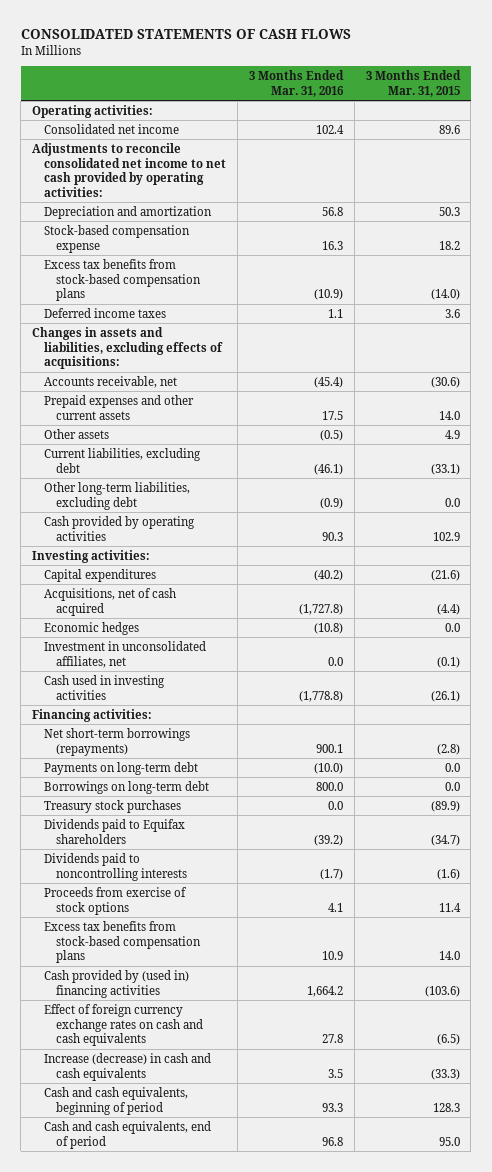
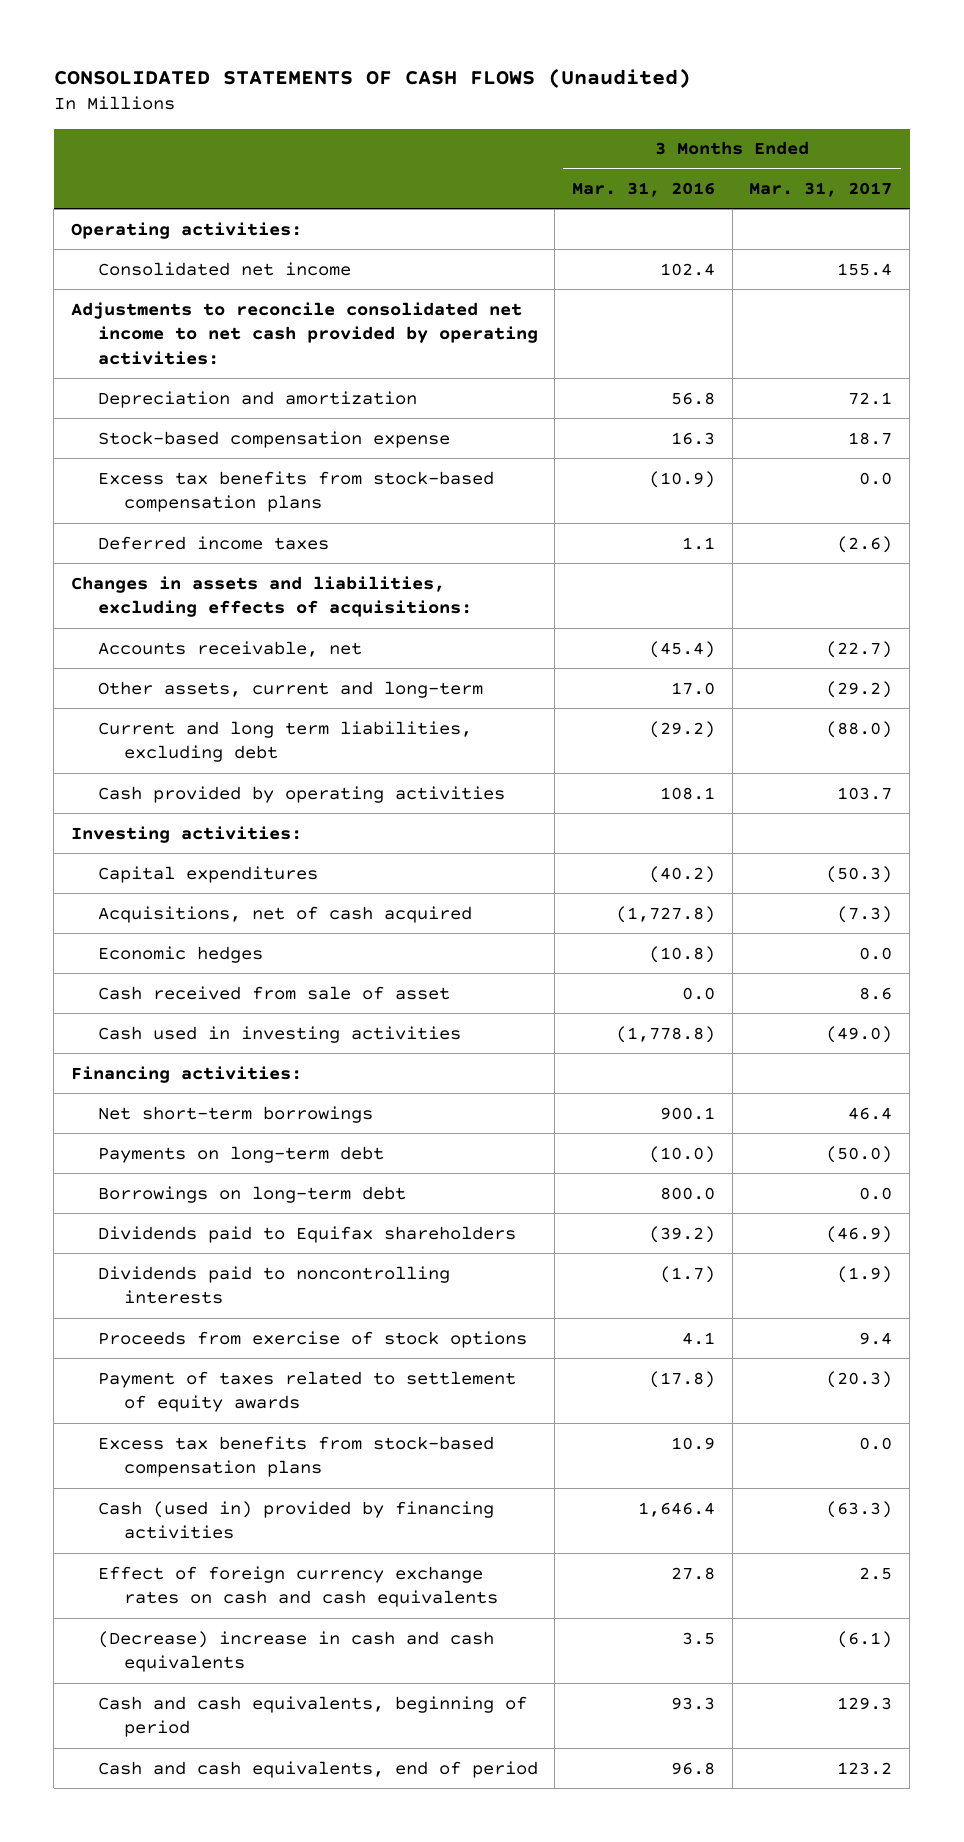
- CONSOLIDATED STATEMENTS OF CASH FLOWS
+ CONSOLIDATED STATEMENTS OF CASH FLOWS (Unaudited)
- | 3 Months Ended Mar. 31, 2016 | 3 Months Ended Mar. 31, 2015
+ | 3 Months Ended Mar. 31, 2016 | 3 Months Ended Mar. 31, 2017
- Prepaid expenses and other current assets | 17.5 | 14.0
- Other assets | (0.5) | 4.9
- Current liabilities, excluding debt | (46.1) | (33.1)
- Other long-term liabilities, excluding debt | (0.9) | 0.0
- Cash provided by operating activities | 90.3 | 102.9
+ Other assets, current and long-term | 17.0 | (29.2)
+ Current and long term liabilities, excluding debt | (29.2) | (88.0)
+ Cash provided by operating activities | 108.1 | 103.7
- Investment in unconsolidated affiliates, net | 0.0 | (0.1)
+ Cash received from sale of asset | 0.0 | 8.6
- Net short-term borrowings (repayments) | 900.1 | (2.8)
+ Net short-term borrowings | 900.1 | 46.4
- Treasury stock purchases | 0.0 | (89.9)
+ Payment of taxes related to settlement of equity awards | (17.8) | (20.3)
- Cash provided by (used in) financing activities | 1,664.2 | (103.6)
+ Cash (used in) provided by financing activities | 1,646.4 | (63.3)
- Increase (decrease) in cash and cash equivalents | 3.5 | (33.3)
+ (Decrease) increase in cash and cash equivalents | 3.5 | (6.1)

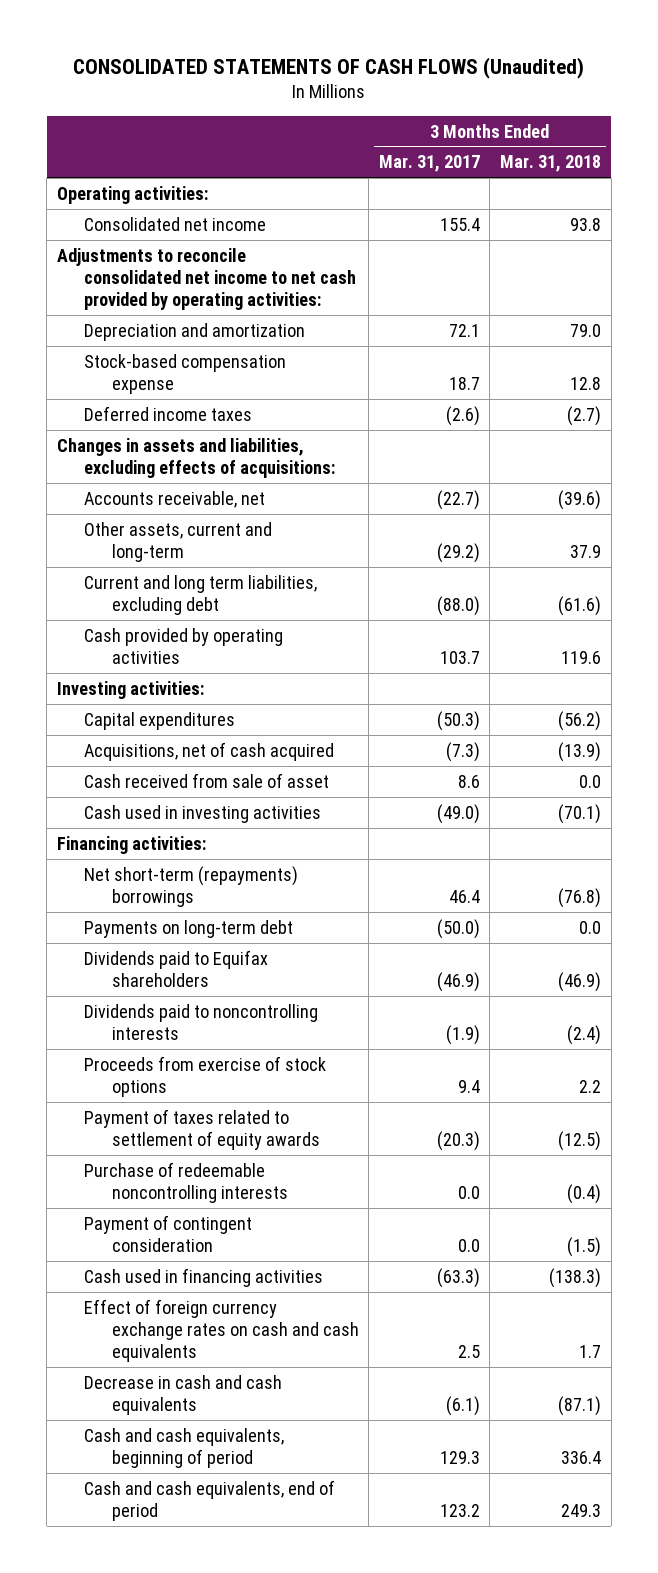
- | 3 Months Ended Mar. 31, 2016 | 3 Months Ended Mar. 31, 2017
+ | 3 Months Ended Mar. 31, 2017 | 3 Months Ended Mar. 31, 2018
- Excess tax benefits from stock-based compensation plans | (10.9) | 0.0
- Economic hedges | (10.8) | 0.0
- Net short-term borrowings | 900.1 | 46.4
+ Net short-term (repayments) borrowings | 46.4 | (76.8)
- Borrowings on long-term debt | 800.0 | 0.0
- Excess tax benefits from stock-based compensation plans | 10.9 | 0.0
- Cash (used in) provided by financing activities | 1,646.4 | (63.3)
+ Purchase of redeemable noncontrolling interests | 0.0 | (0.4)
+ Payment of contingent consideration | 0.0 | (1.5)
+ Cash used in financing activities | (63.3) | (138.3)
- (Decrease) increase in cash and cash equivalents | 3.5 | (6.1)
+ Decrease in cash and cash equivalents | (6.1) | (87.1)

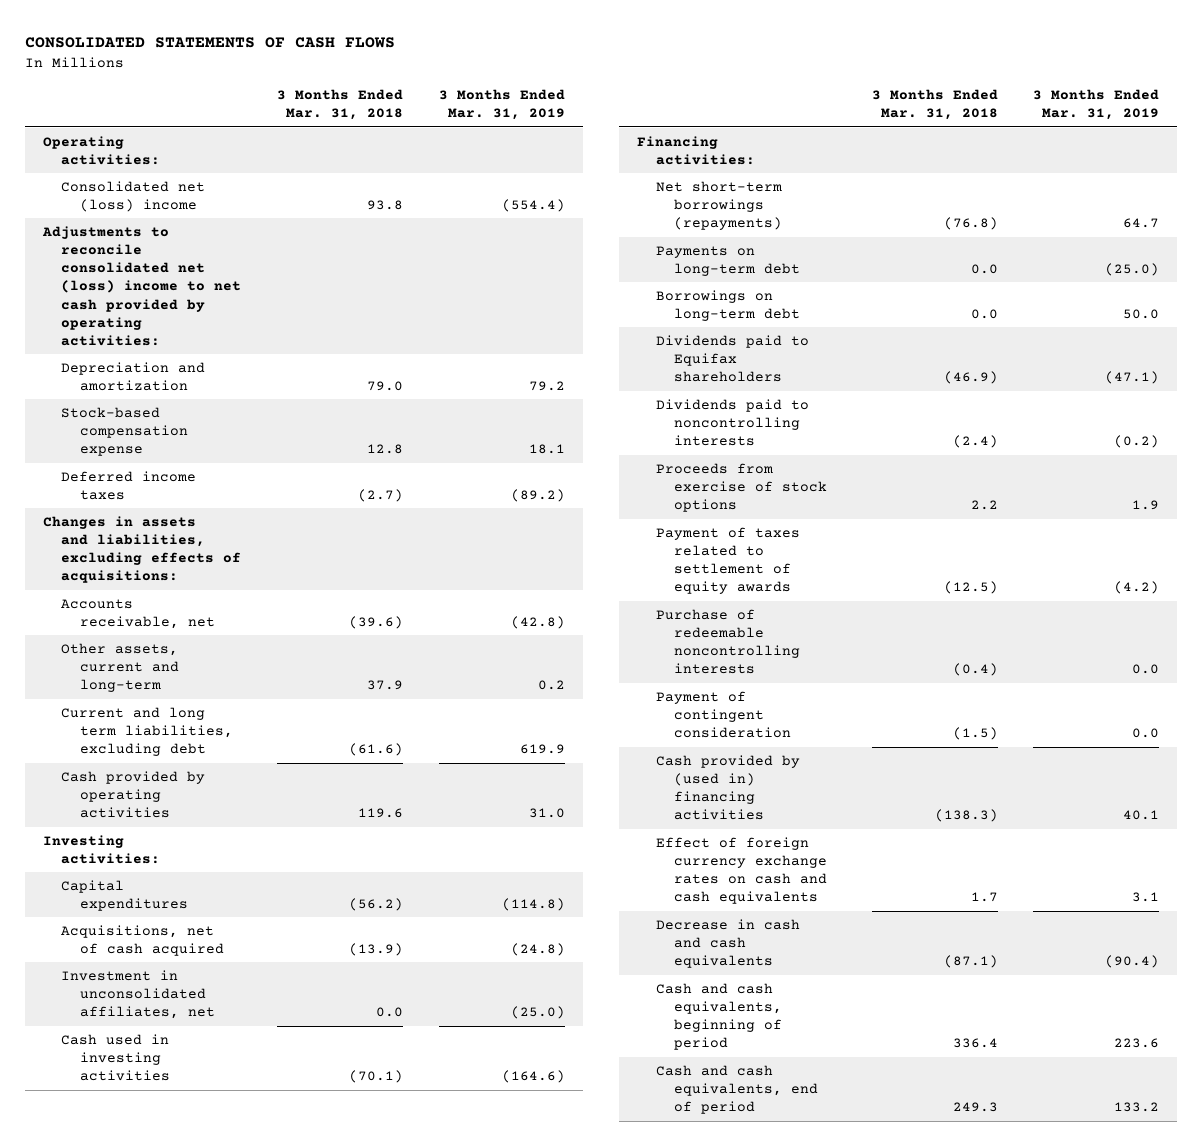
- CONSOLIDATED STATEMENTS OF CASH FLOWS (Unaudited)
+ CONSOLIDATED STATEMENTS OF CASH FLOWS
- | 3 Months Ended Mar. 31, 2017 | 3 Months Ended Mar. 31, 2018
+ | 3 Months Ended Mar. 31, 2018 | 3 Months Ended Mar. 31, 2019
- Consolidated net income | 155.4 | 93.8
- Adjustments to reconcile consolidated net income to net cash provided by operating activities:
+ Consolidated net (loss) income | 93.8 | (554.4)
+ Adjustments to reconcile consolidated net (loss) income to net cash provided by operating activities:
- Cash received from sale of asset | 8.6 | 0.0
+ Investment in unconsolidated affiliates, net | 0.0 | (25.0)
- Net short-term (repayments) borrowings | 46.4 | (76.8)
+ Net short-term borrowings (repayments) | (76.8) | 64.7
+ Borrowings on long-term debt | 0.0 | 50.0
- Cash used in financing activities | (63.3) | (138.3)
+ Cash provided by (used in) financing activities | (138.3) | 40.1

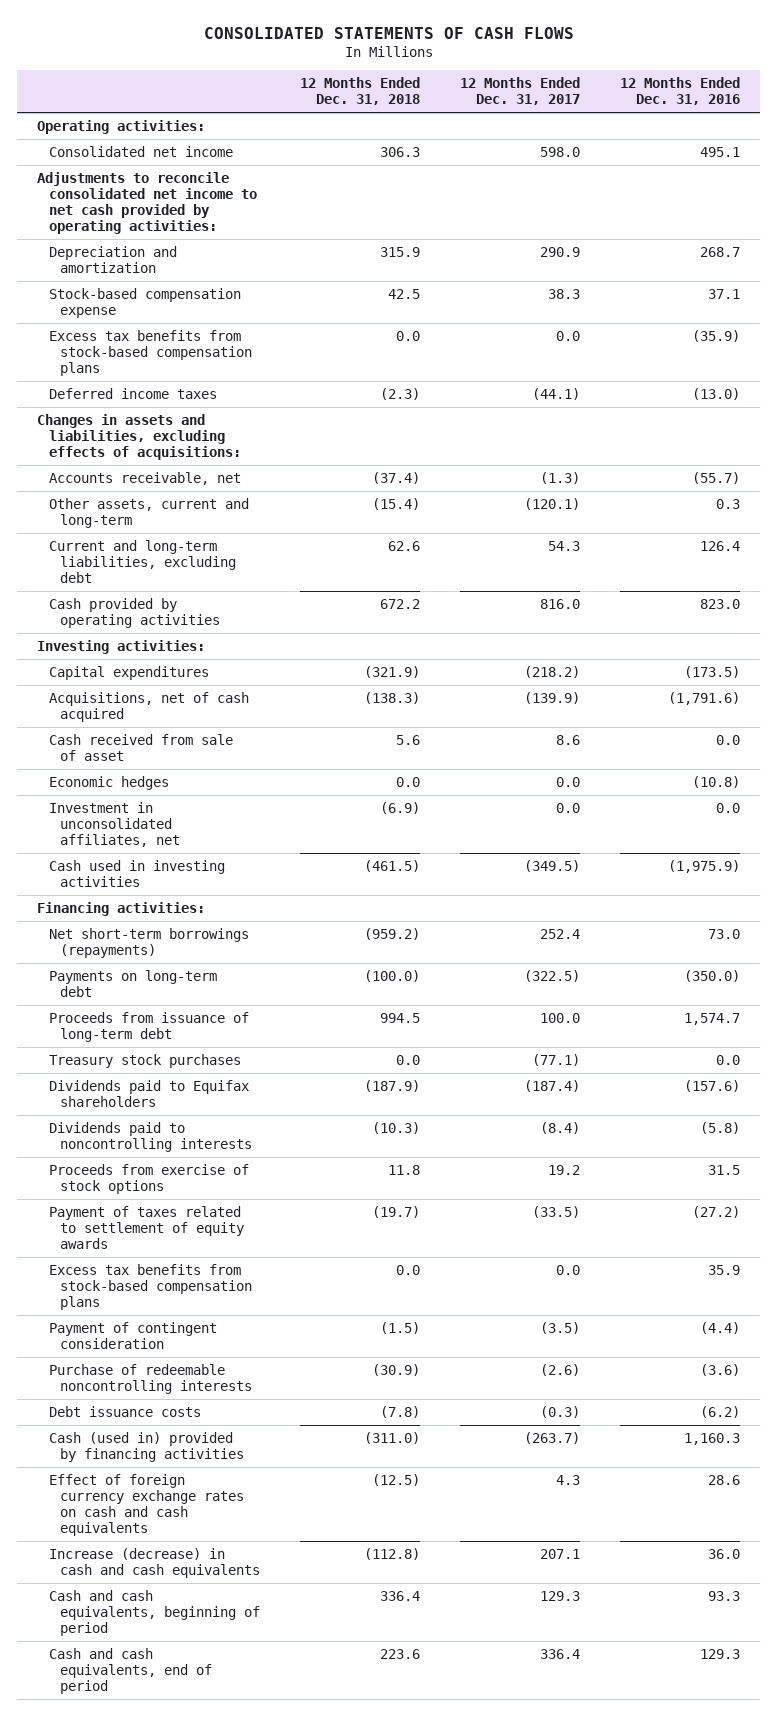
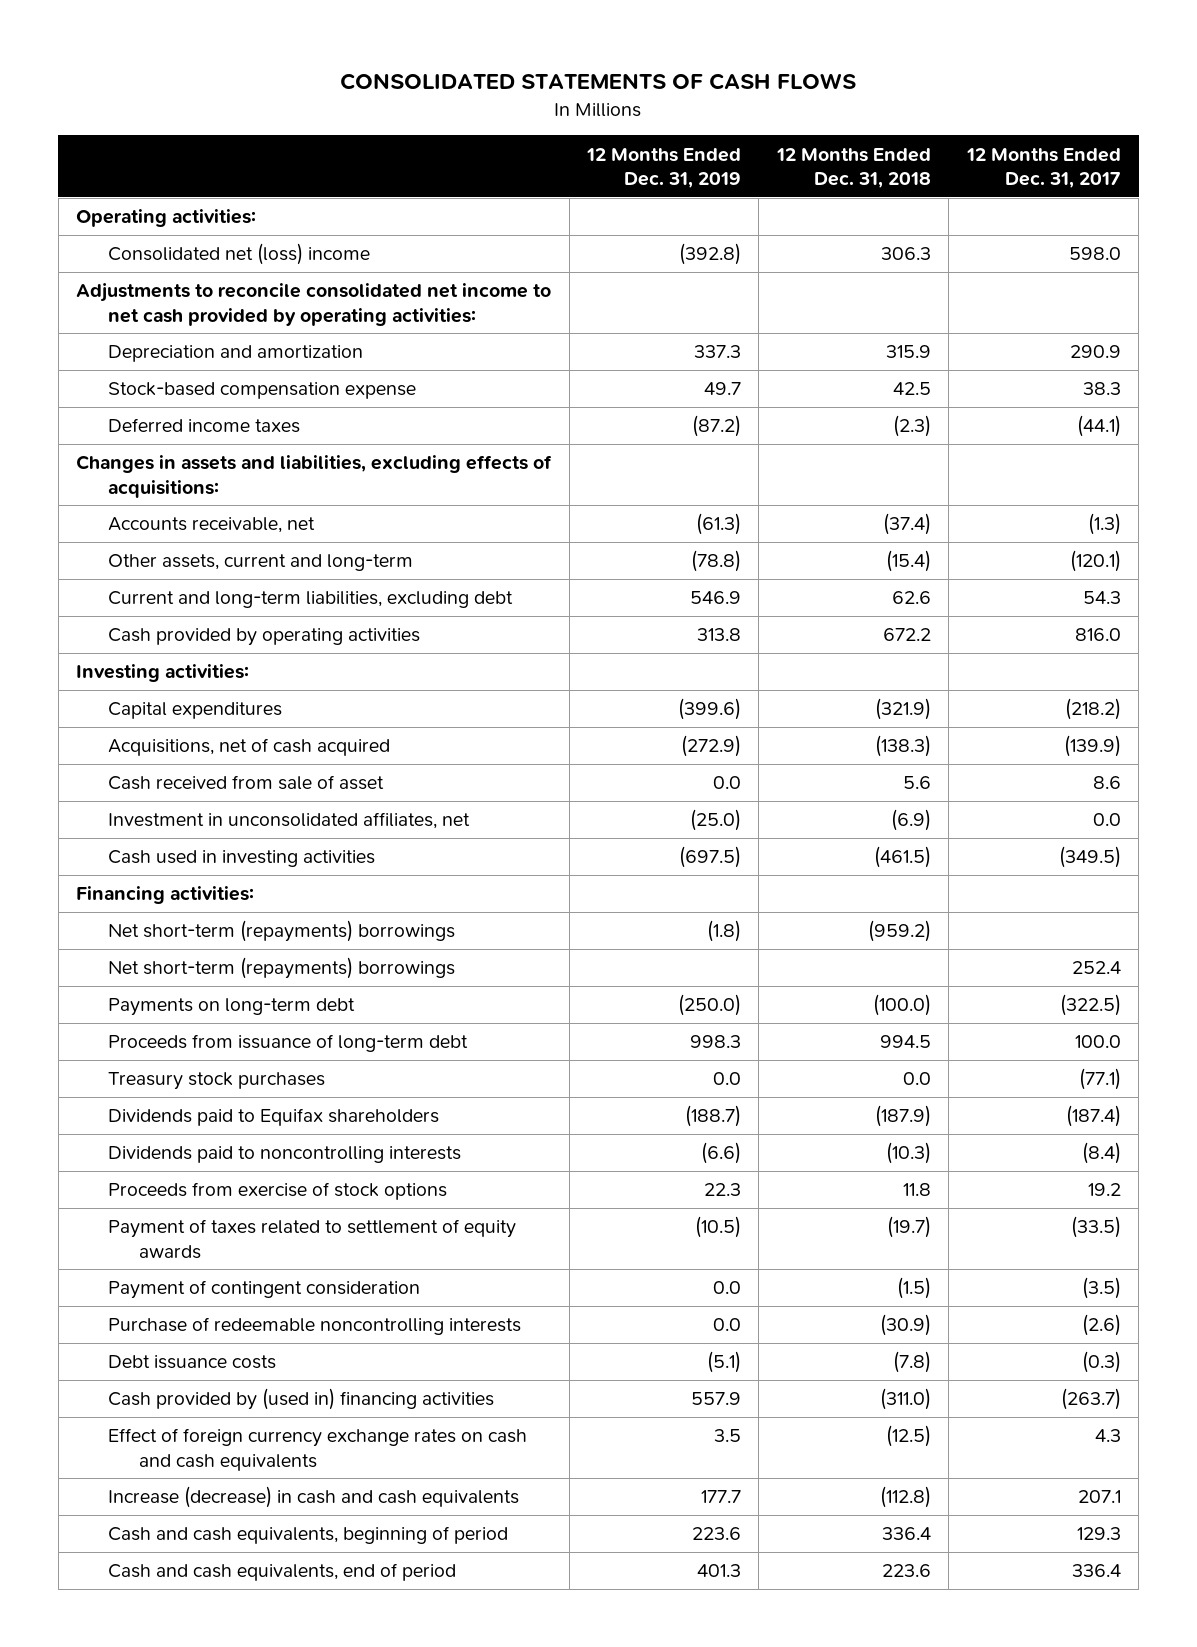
- | 12 Months Ended Dec. 31, 2018 | 12 Months Ended Dec. 31, 2017 | 12 Months Ended Dec. 31, 2016
+ | 12 Months Ended Dec. 31, 2019 | 12 Months Ended Dec. 31, 2018 | 12 Months Ended Dec. 31, 2017
- Consolidated net income | 306.3 | 598.0 | 495.1
+ Consolidated net (loss) income | (392.8) | 306.3 | 598.0
- Excess tax benefits from stock-based compensation plans | 0.0 | 0.0 | (35.9)
- Economic hedges | 0.0 | 0.0 | (10.8)
- Net short-term borrowings (repayments) | (959.2) | 252.4 | 73.0
+ Net short-term (repayments) borrowings | (1.8) | (959.2) |
+ Net short-term (repayments) borrowings | | | 252.4
- Excess tax benefits from stock-based compensation plans | 0.0 | 0.0 | 35.9
- Cash (used in) provided by financing activities | (311.0) | (263.7) | 1,160.3
+ Cash provided by (used in) financing activities | 557.9 | (311.0) | (263.7)

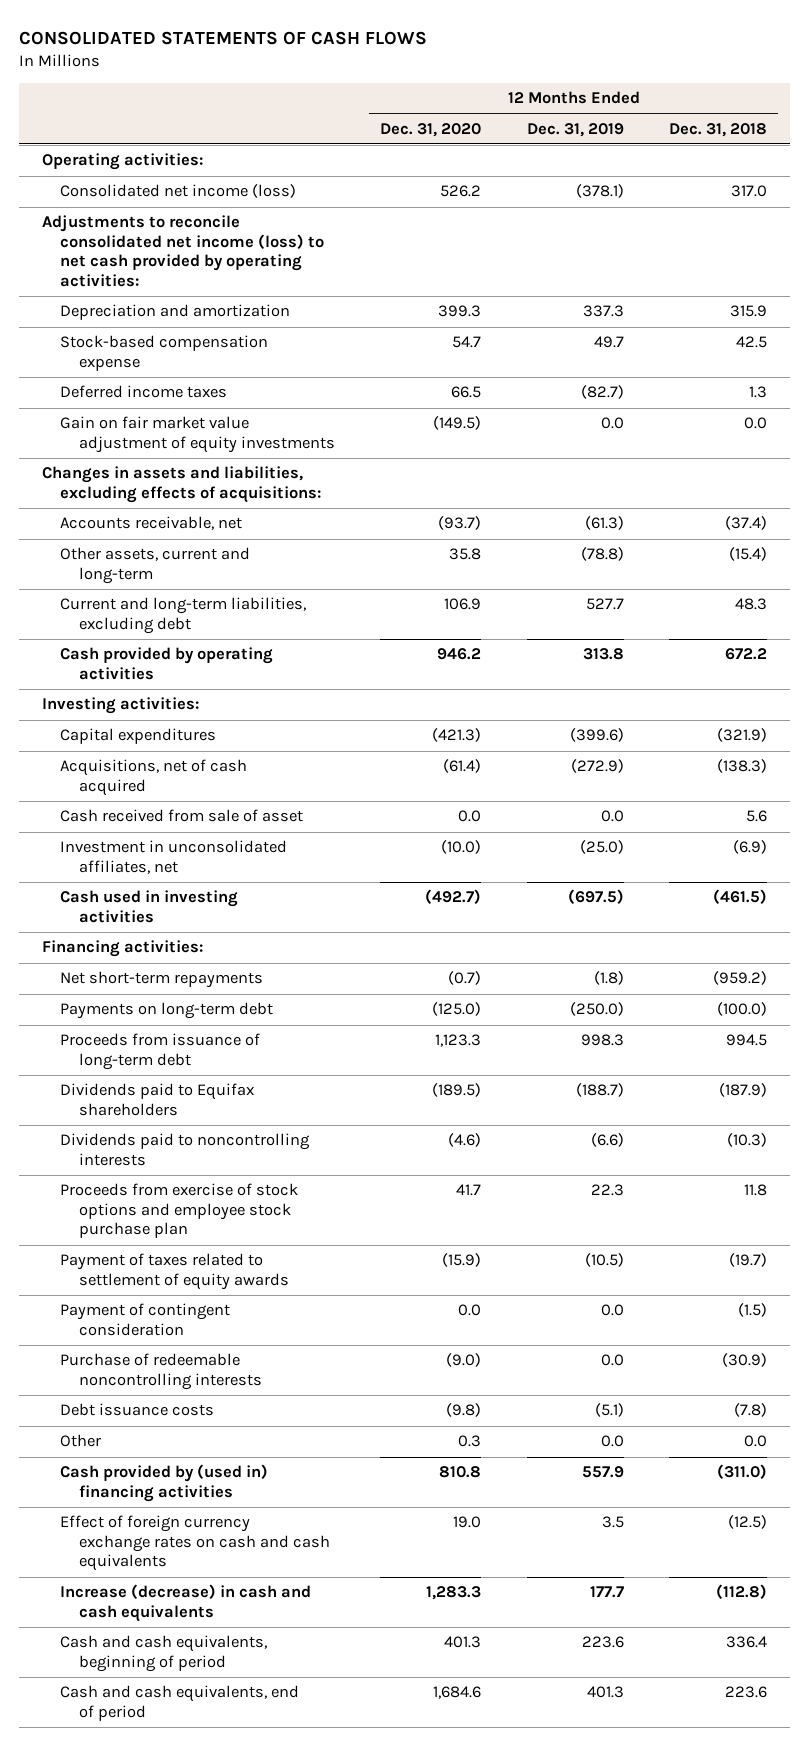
- | 12 Months Ended Dec. 31, 2019 | 12 Months Ended Dec. 31, 2018 | 12 Months Ended Dec. 31, 2017
+ | 12 Months Ended Dec. 31, 2020 | 12 Months Ended Dec. 31, 2019 | 12 Months Ended Dec. 31, 2018
- Consolidated net (loss) income | (392.8) | 306.3 | 598.0
- Adjustments to reconcile consolidated net income to net cash provided by operating activities:
+ Consolidated net income (loss) | 526.2 | (378.1) | 317.0
+ Adjustments to reconcile consolidated net income (loss) to net cash provided by operating activities:
- Deferred income taxes | (87.2) | (2.3) | (44.1)
+ Deferred income taxes | 66.5 | (82.7) | 1.3
+ Gain on fair market value adjustment of equity investments | (149.5) | 0.0 | 0.0
- Current and long-term liabilities, excluding debt | 546.9 | 62.6 | 54.3
+ Current and long-term liabilities, excluding debt | 106.9 | 527.7 | 48.3
- Net short-term (repayments) borrowings | (1.8) | (959.2) |
- Net short-term (repayments) borrowings | | | 252.4
+ Net short-term repayments | (0.7) | (1.8) | (959.2)
- Treasury stock purchases | 0.0 | 0.0 | (77.1)
- Proceeds from exercise of stock options | 22.3 | 11.8 | 19.2
+ Proceeds from exercise of stock options and employee stock purchase plan | 41.7 | 22.3 | 11.8
+ Other | 0.3 | 0.0 | 0.0

